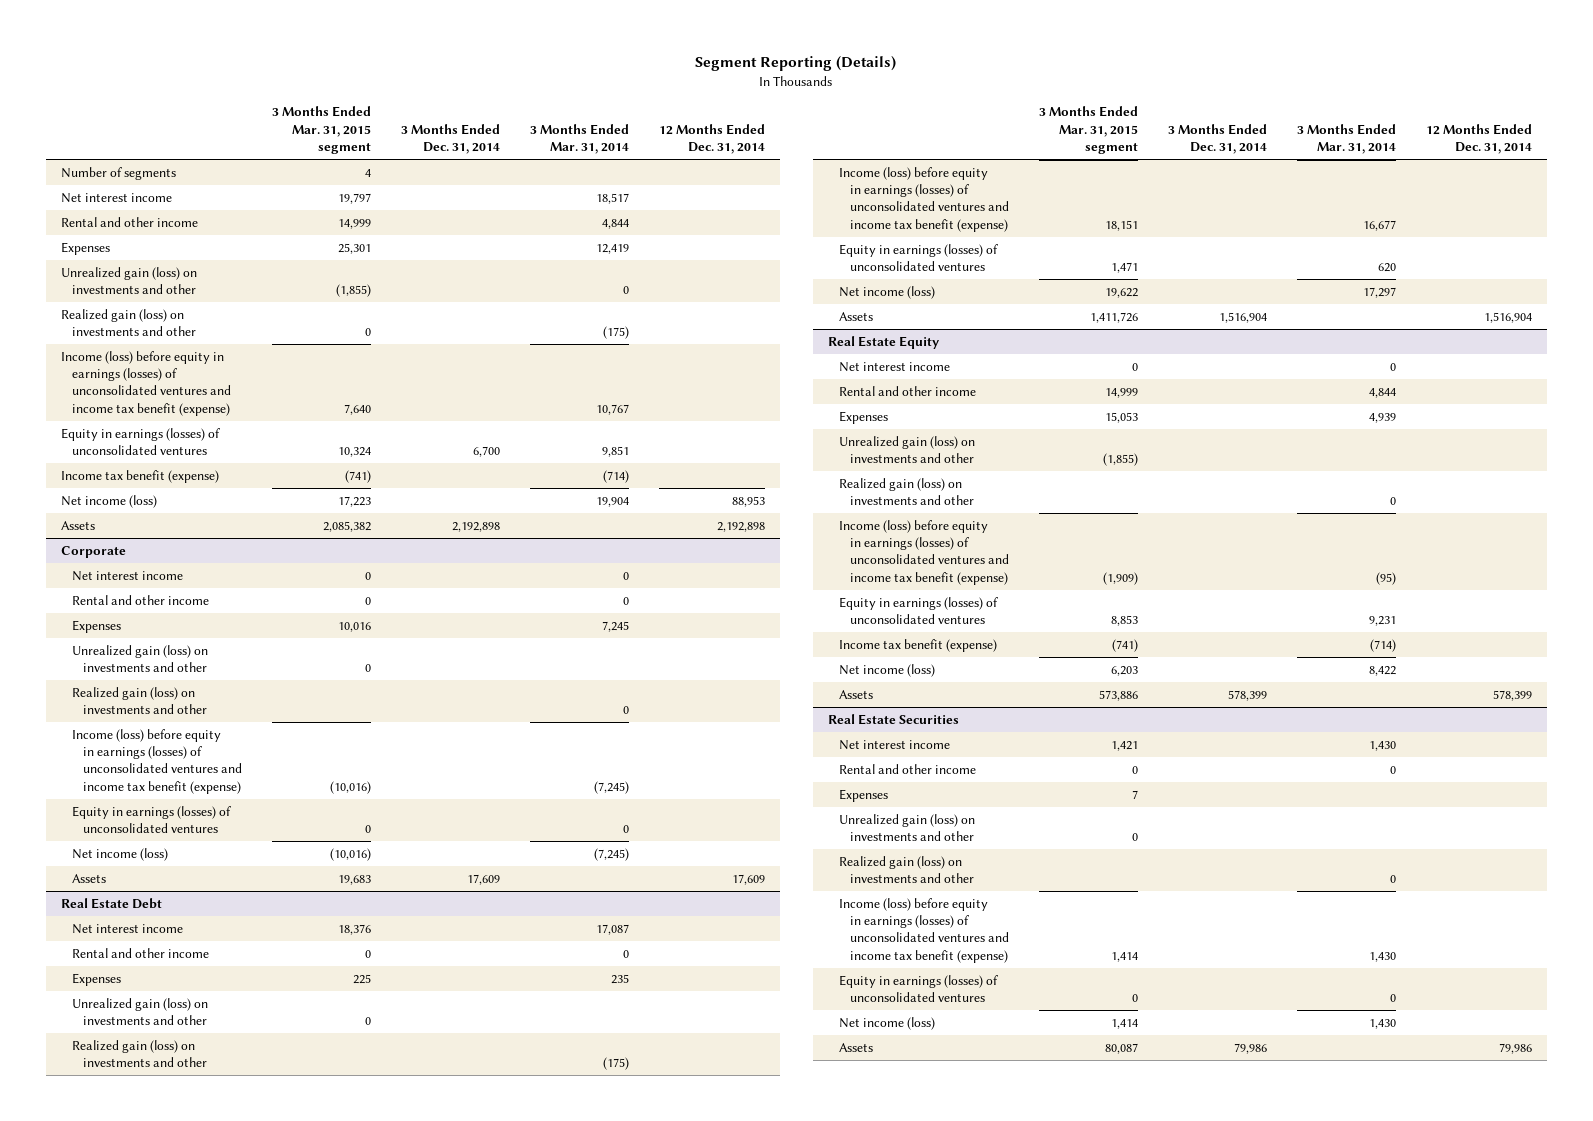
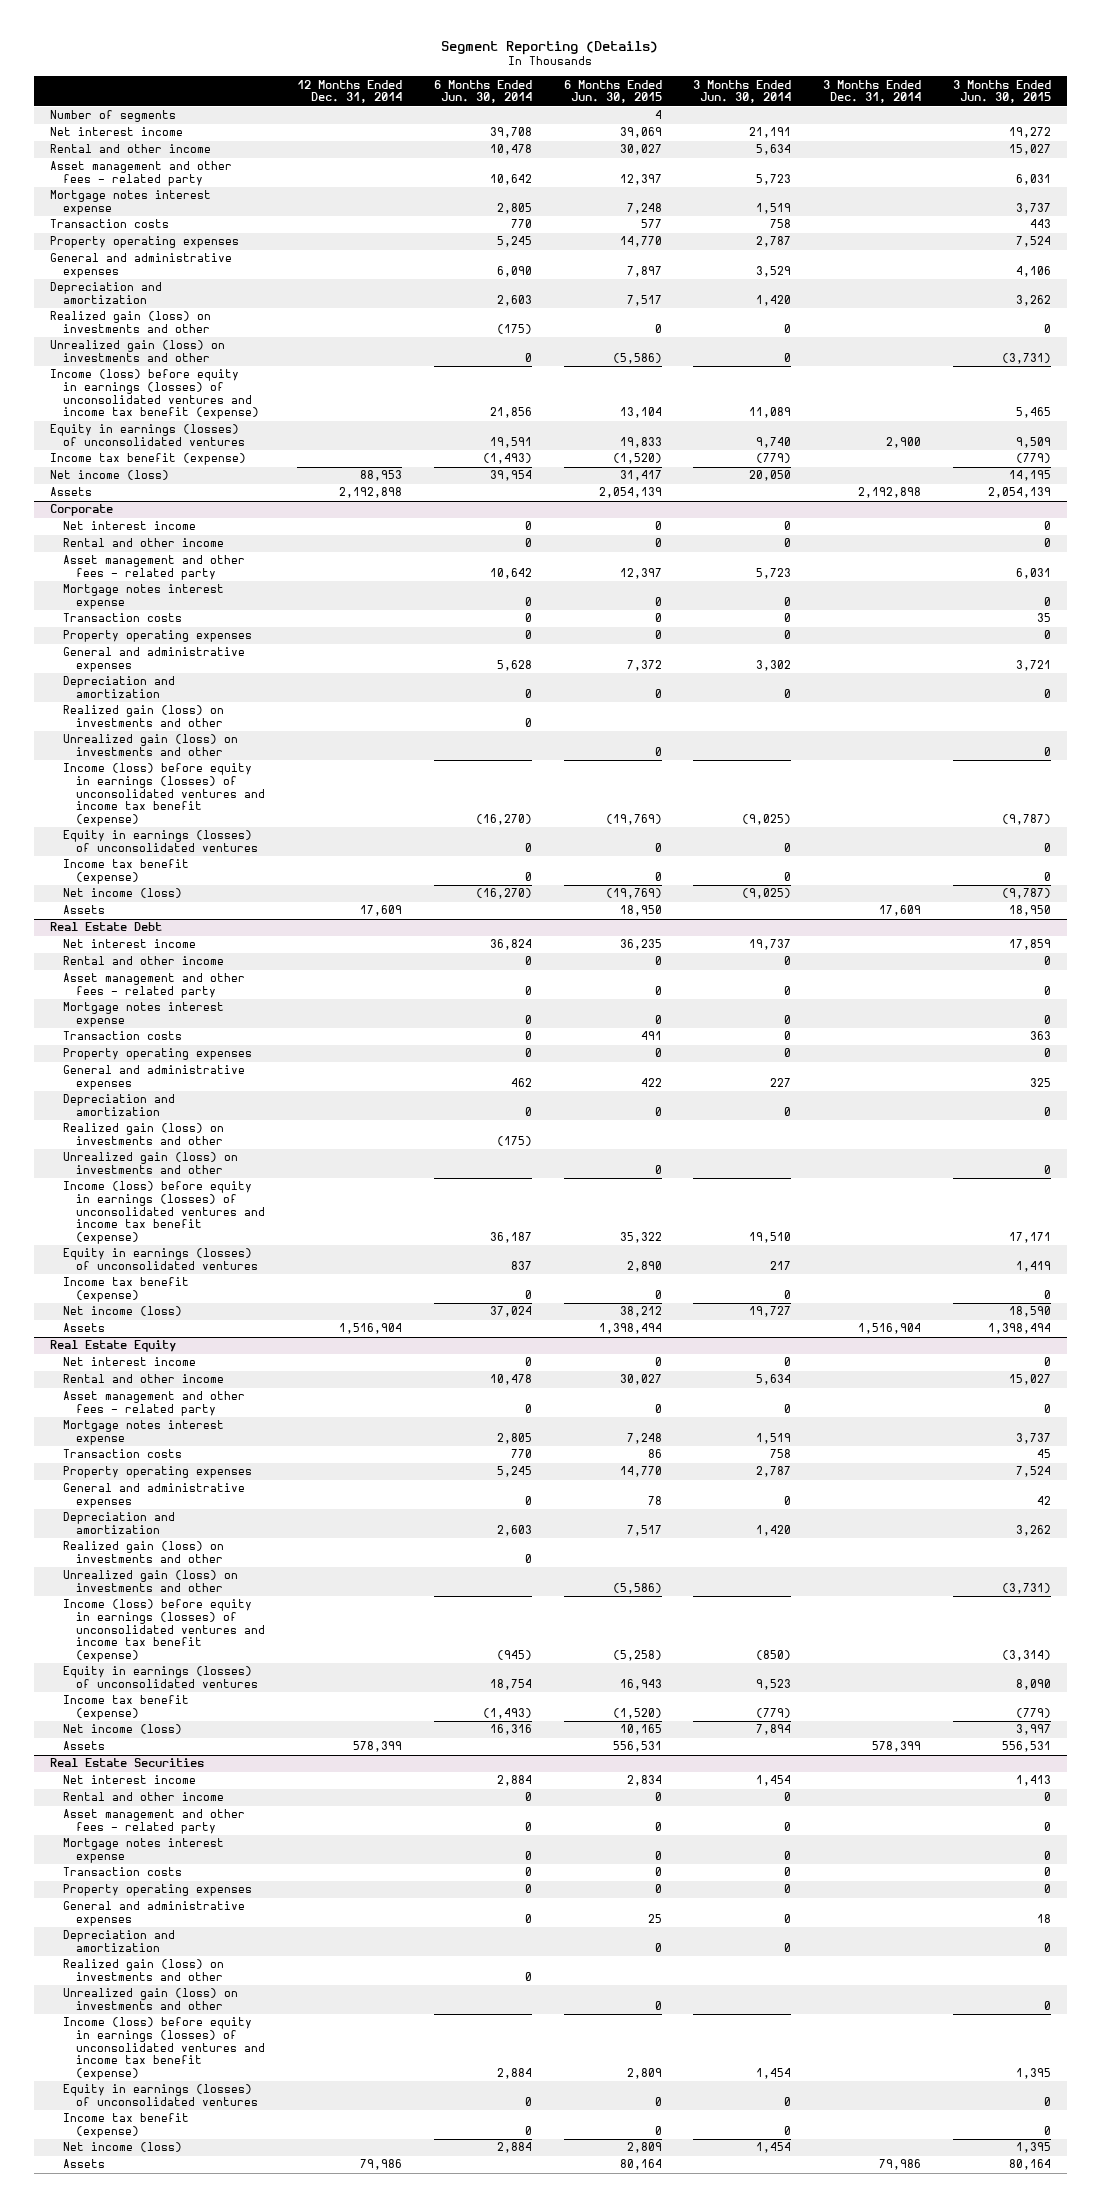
- | 3 Months Ended Mar. 31, 2015 segment | 3 Months Ended Dec. 31, 2014 | 3 Months Ended Mar. 31, 2014 | 12 Months Ended Dec. 31, 2014
+ | 12 Months Ended Dec. 31, 2014 | 6 Months Ended Jun. 30, 2014 | 6 Months Ended Jun. 30, 2015 | 3 Months Ended Jun. 30, 2014 | 3 Months Ended Dec. 31, 2014 | 3 Months Ended Jun. 30, 2015
- Expenses | 25,301 | | 12,419 |
+ Asset management and other fees - related party | | 10,642 | 12,397 | 5,723 | | 6,031
+ Mortgage notes interest expense | | 2,805 | 7,248 | 1,519 | | 3,737
+ Transaction costs | | 770 | 577 | 758 | | 443
+ Property operating expenses | | 5,245 | 14,770 | 2,787 | | 7,524
+ General and administrative expenses | | 6,090 | 7,897 | 3,529 | | 4,106
+ Depreciation and amortization | | 2,603 | 7,517 | 1,420 | | 3,262
moved down: Unrealized gain (loss) on investments and other | | 0 | (5,586) | 0 | | (3,731)
- Equity in earnings (losses) of unconsolidated ventures | 10,324 | 6,700 | 9,851 |
+ Equity in earnings (losses) of unconsolidated ventures | | 19,591 | 19,833 | 9,740 | 2,900 | 9,509
@ Corporate
- Expenses | 10,016 | | 7,245 |
+ Asset management and other fees - related party | | 10,642 | 12,397 | 5,723 | | 6,031
+ Mortgage notes interest expense | | 0 | 0 | 0 | | 0
+ Transaction costs | | 0 | 0 | 0 | | 35
+ Property operating expenses | | 0 | 0 | 0 | | 0
+ General and administrative expenses | | 5,628 | 7,372 | 3,302 | | 3,721
+ Depreciation and amortization | | 0 | 0 | 0 | | 0
moved down: Unrealized gain (loss) on investments and other | | | 0 | | | 0
+ Income tax benefit (expense) | | 0 | 0 | 0 | | 0
@ Real Estate Debt
- Expenses | 225 | | 235 |
+ Asset management and other fees - related party | | 0 | 0 | 0 | | 0
+ Mortgage notes interest expense | | 0 | 0 | 0 | | 0
+ Transaction costs | | 0 | 491 | 0 | | 363
+ Property operating expenses | | 0 | 0 | 0 | | 0
+ General and administrative expenses | | 462 | 422 | 227 | | 325
+ Depreciation and amortization | | 0 | 0 | 0 | | 0
moved down: Unrealized gain (loss) on investments and other | | | 0 | | | 0
+ Income tax benefit (expense) | | 0 | 0 | 0 | | 0
@ Real Estate Equity
- Expenses | 15,053 | | 4,939 |
+ Asset management and other fees - related party | | 0 | 0 | 0 | | 0
+ Mortgage notes interest expense | | 2,805 | 7,248 | 1,519 | | 3,737
+ Transaction costs | | 770 | 86 | 758 | | 45
+ Property operating expenses | | 5,245 | 14,770 | 2,787 | | 7,524
+ General and administrative expenses | | 0 | 78 | 0 | | 42
+ Depreciation and amortization | | 2,603 | 7,517 | 1,420 | | 3,262
moved down: Unrealized gain (loss) on investments and other | | | (5,586) | | | (3,731)
@ Real Estate Securities
- Expenses | 7 | | |
+ Asset management and other fees - related party | | 0 | 0 | 0 | | 0
+ Mortgage notes interest expense | | 0 | 0 | 0 | | 0
+ Transaction costs | | 0 | 0 | 0 | | 0
+ Property operating expenses | | 0 | 0 | 0 | | 0
+ General and administrative expenses | | 0 | 25 | 0 | | 18
+ Depreciation and amortization | | | 0 | 0 | | 0
moved down: Unrealized gain (loss) on investments and other | | | 0 | | | 0
+ Income tax benefit (expense) | | 0 | 0 | 0 | | 0

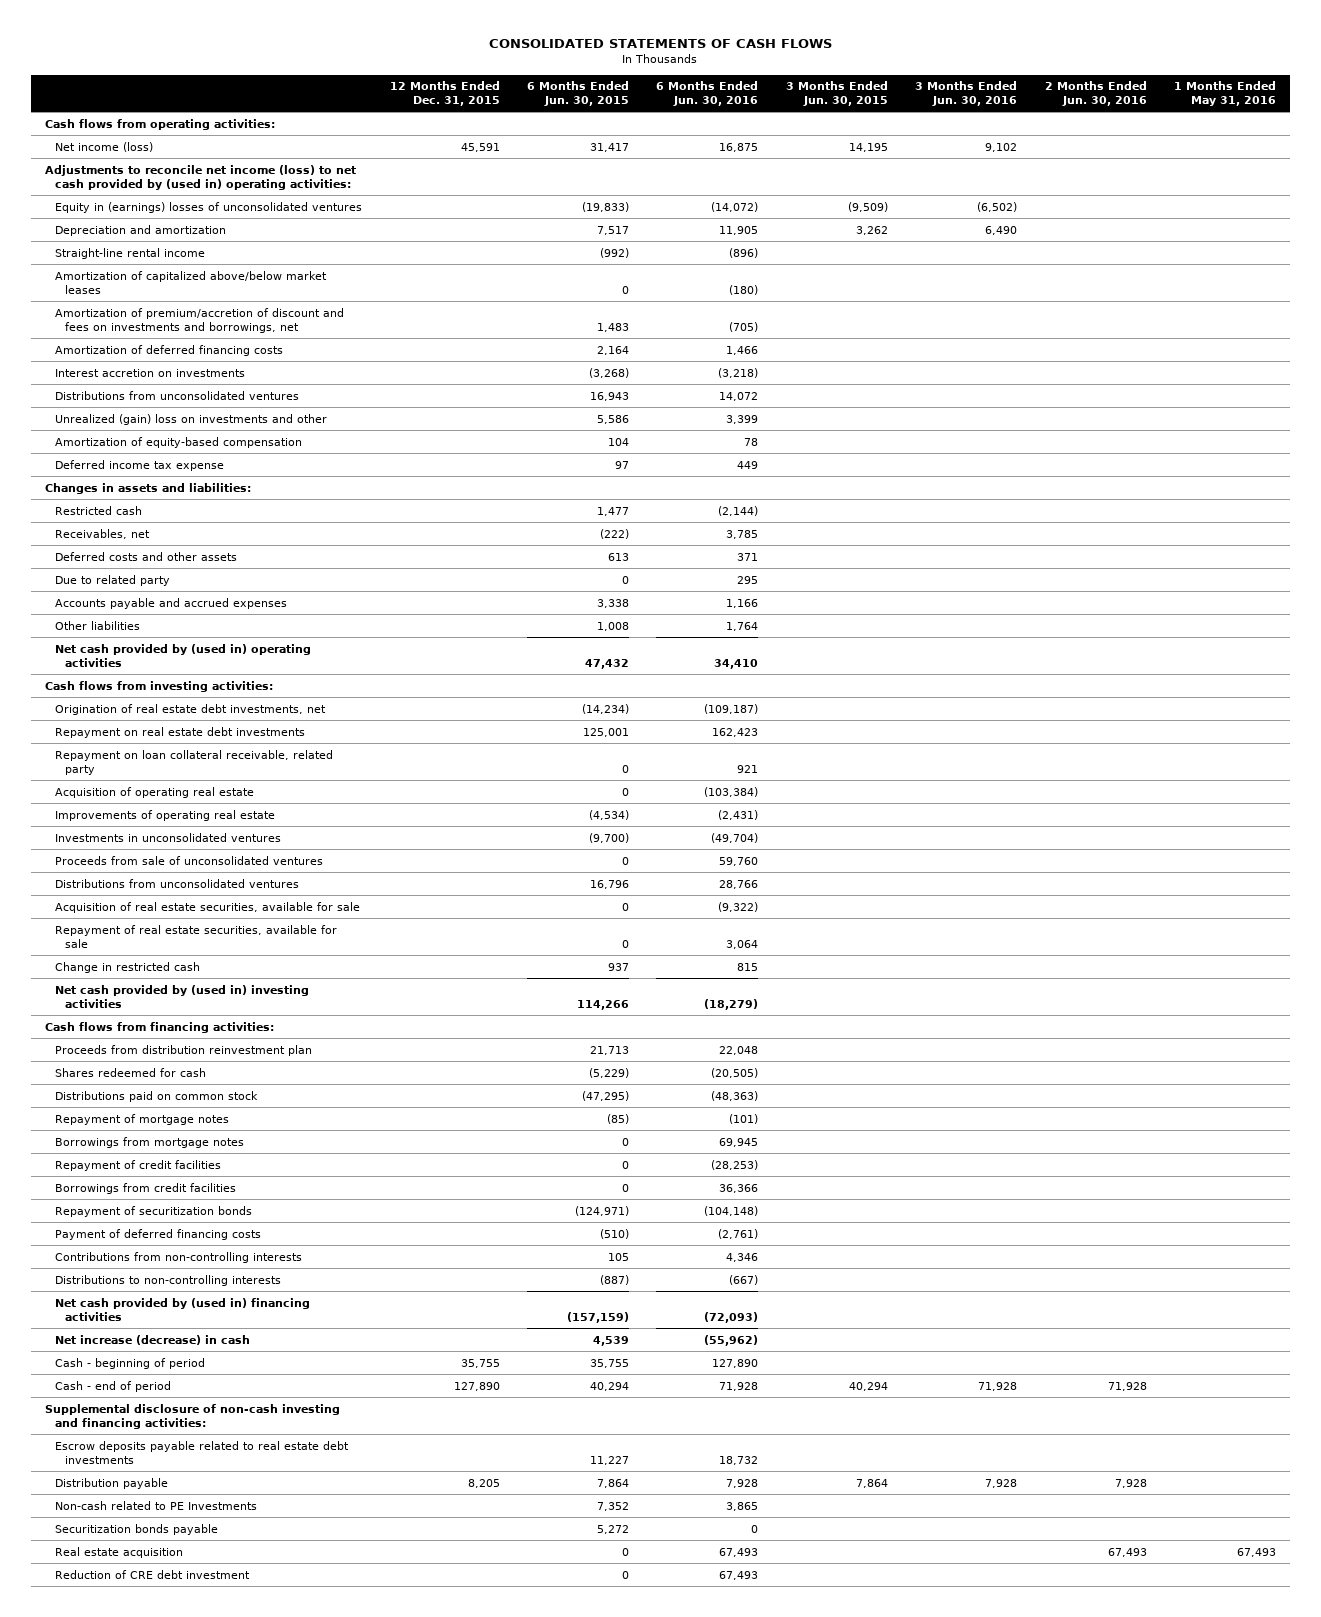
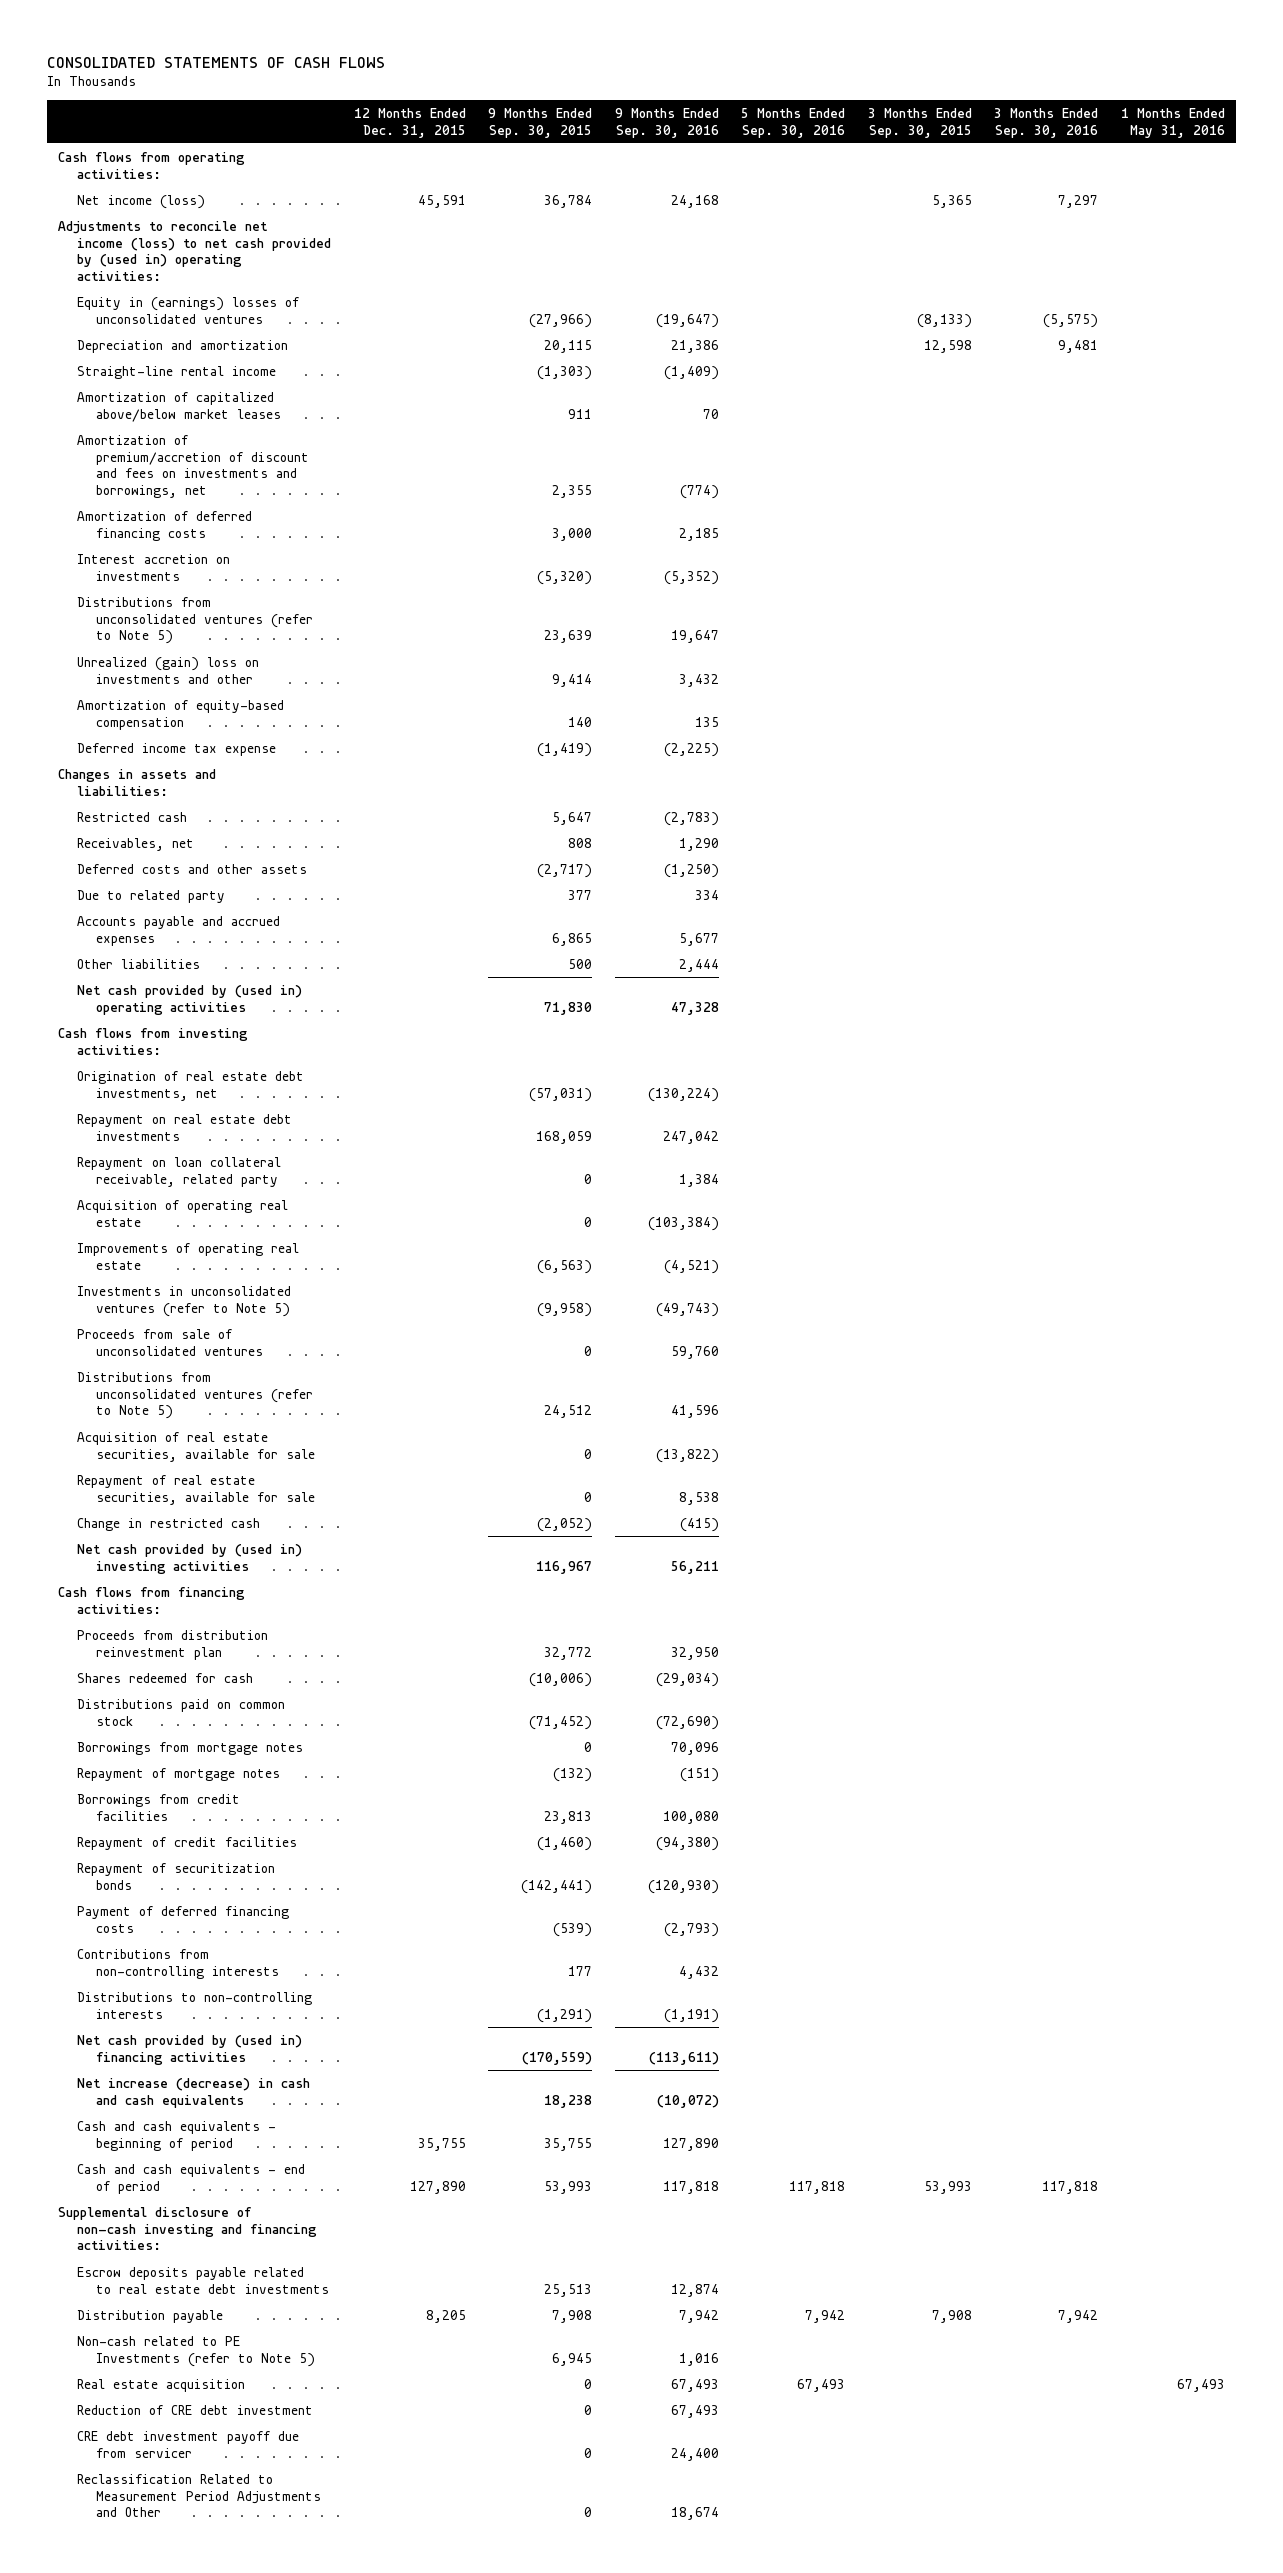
- | 12 Months Ended Dec. 31, 2015 | 6 Months Ended Jun. 30, 2015 | 6 Months Ended Jun. 30, 2016 | 3 Months Ended Jun. 30, 2015 | 3 Months Ended Jun. 30, 2016 | 2 Months Ended Jun. 30, 2016 | 1 Months Ended May 31, 2016
+ | 12 Months Ended Dec. 31, 2015 | 9 Months Ended Sep. 30, 2015 | 9 Months Ended Sep. 30, 2016 | 5 Months Ended Sep. 30, 2016 | 3 Months Ended Sep. 30, 2015 | 3 Months Ended Sep. 30, 2016 | 1 Months Ended May 31, 2016
- Distributions from unconsolidated ventures | | 16,943 | 14,072 | | | |
+ Distributions from unconsolidated ventures (refer to Note 5) | | 23,639 | 19,647 | | | |
- Investments in unconsolidated ventures | | (9,700) | (49,704) | | | |
+ Investments in unconsolidated ventures (refer to Note 5) | | (9,958) | (49,743) | | | |
- Distributions from unconsolidated ventures | | 16,796 | 28,766 | | | |
+ Distributions from unconsolidated ventures (refer to Note 5) | | 24,512 | 41,596 | | | |
moved down: Repayment of mortgage notes | | (132) | (151) | | | |
moved down: Repayment of credit facilities | | (1,460) | (94,380) | | | |
- Net increase (decrease) in cash | | 4,539 | (55,962) | | | |
- Cash - beginning of period | 35,755 | 35,755 | 127,890 | | | |
- Cash - end of period | 127,890 | 40,294 | 71,928 | 40,294 | 71,928 | 71,928 |
+ Net increase (decrease) in cash and cash equivalents | | 18,238 | (10,072) | | | |
+ Cash and cash equivalents - beginning of period | 35,755 | 35,755 | 127,890 | | | |
+ Cash and cash equivalents - end of period | 127,890 | 53,993 | 117,818 | 117,818 | 53,993 | 117,818 |
- Non-cash related to PE Investments | | 7,352 | 3,865 | | | |
- Securitization bonds payable | | 5,272 | 0 | | | |
+ Non-cash related to PE Investments (refer to Note 5) | | 6,945 | 1,016 | | | |
+ CRE debt investment payoff due from servicer | | 0 | 24,400 | | | |
+ Reclassification Related to Measurement Period Adjustments and Other | | 0 | 18,674 | | | |

